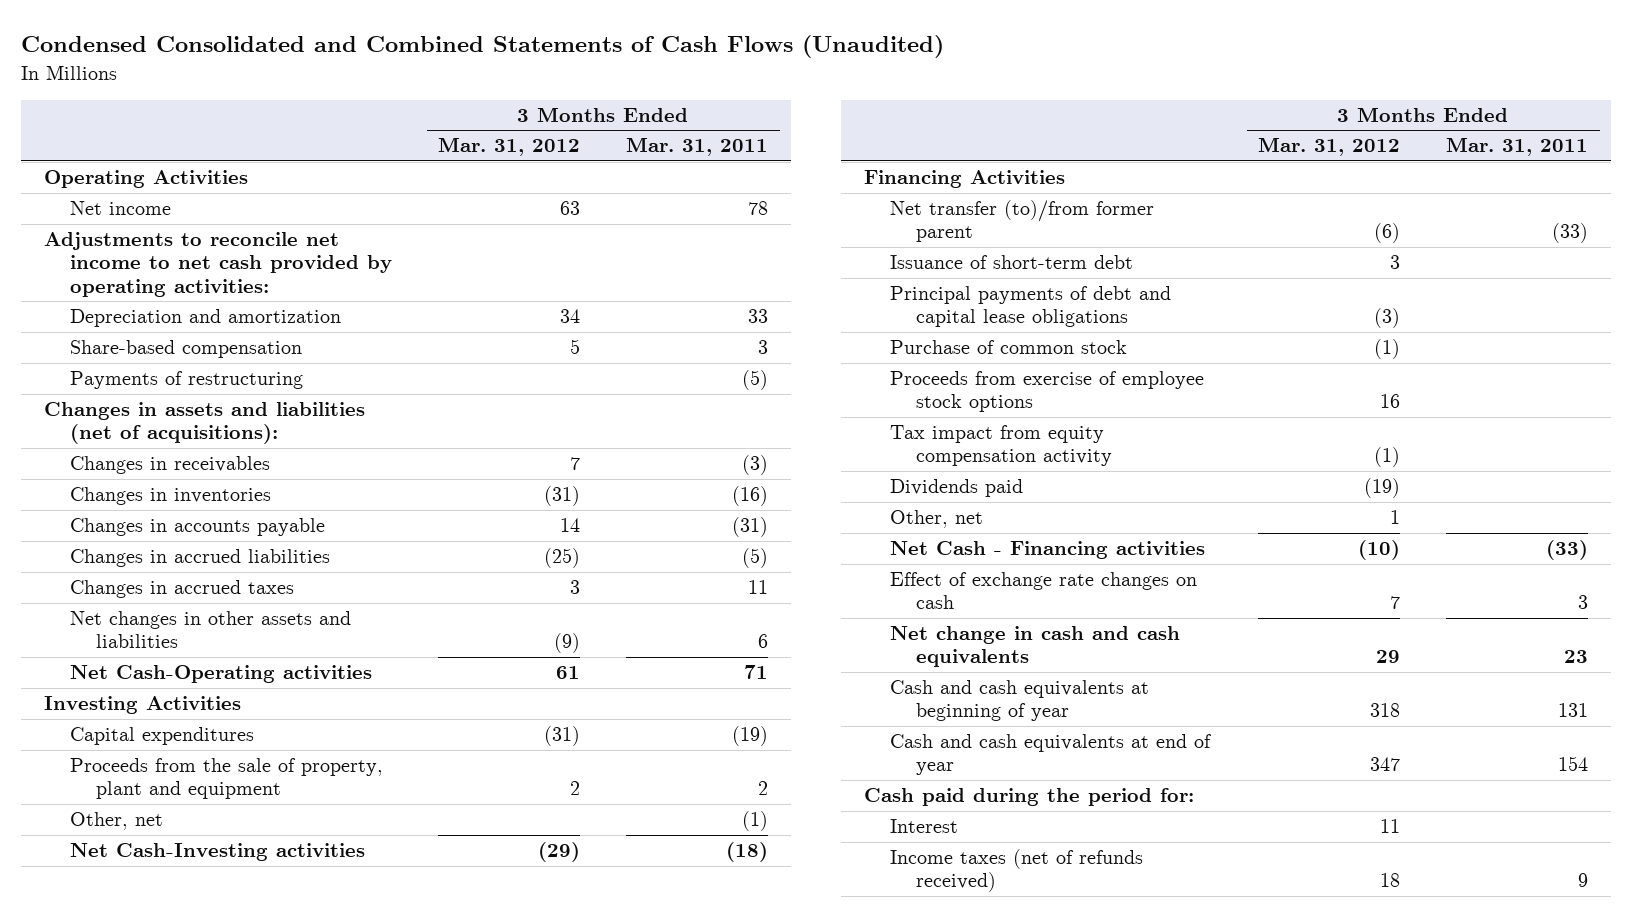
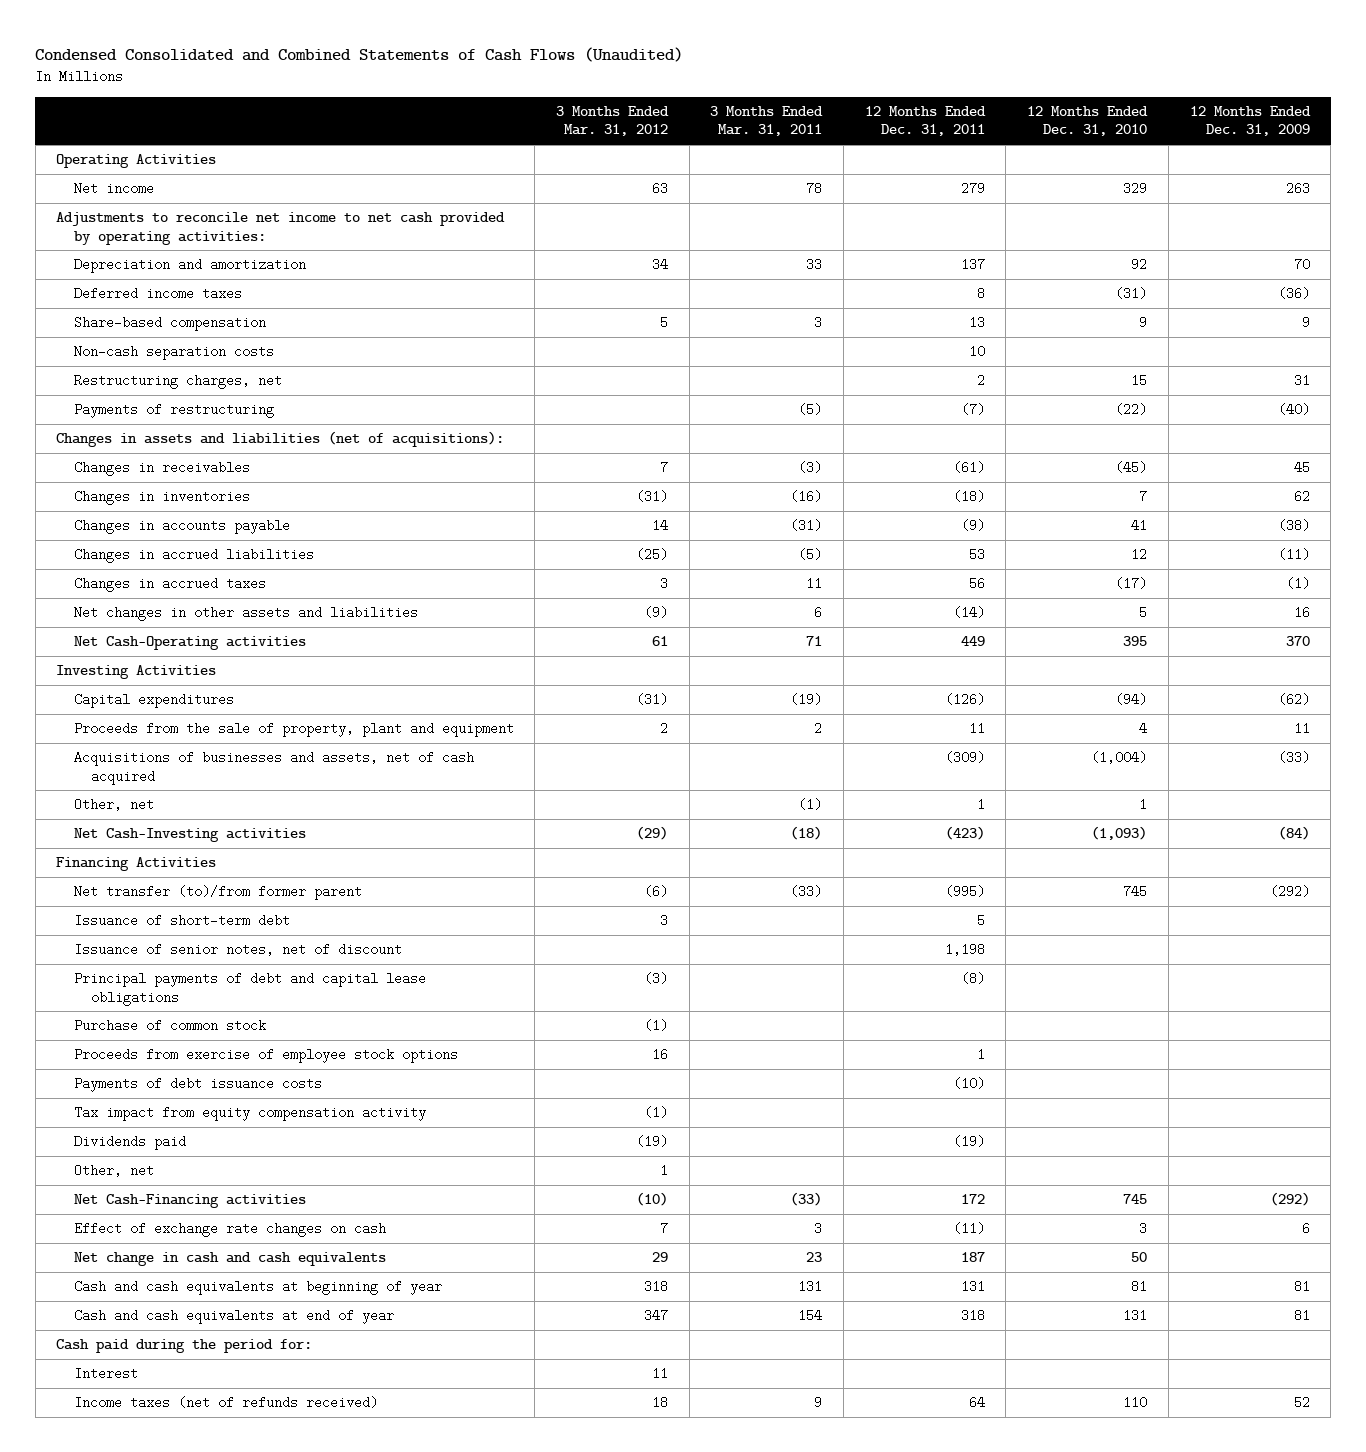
- | 3 Months Ended Mar. 31, 2012 | 3 Months Ended Mar. 31, 2011
+ | 3 Months Ended Mar. 31, 2012 | 3 Months Ended Mar. 31, 2011 | 12 Months Ended Dec. 31, 2011 | 12 Months Ended Dec. 31, 2010 | 12 Months Ended Dec. 31, 2009
+ Deferred income taxes | | | 8 | (31) | (36)
+ Non-cash separation costs | | | 10 | |
+ Restructuring charges, net | | | 2 | 15 | 31
+ Acquisitions of businesses and assets, net of cash acquired | | | (309) | (1,004) | (33)
+ Issuance of senior notes, net of discount | | | 1,198 | |
+ Payments of debt issuance costs | | | (10) | |
- Net Cash - Financing activities | (10) | (33)
+ Net Cash-Financing activities | (10) | (33) | 172 | 745 | (292)

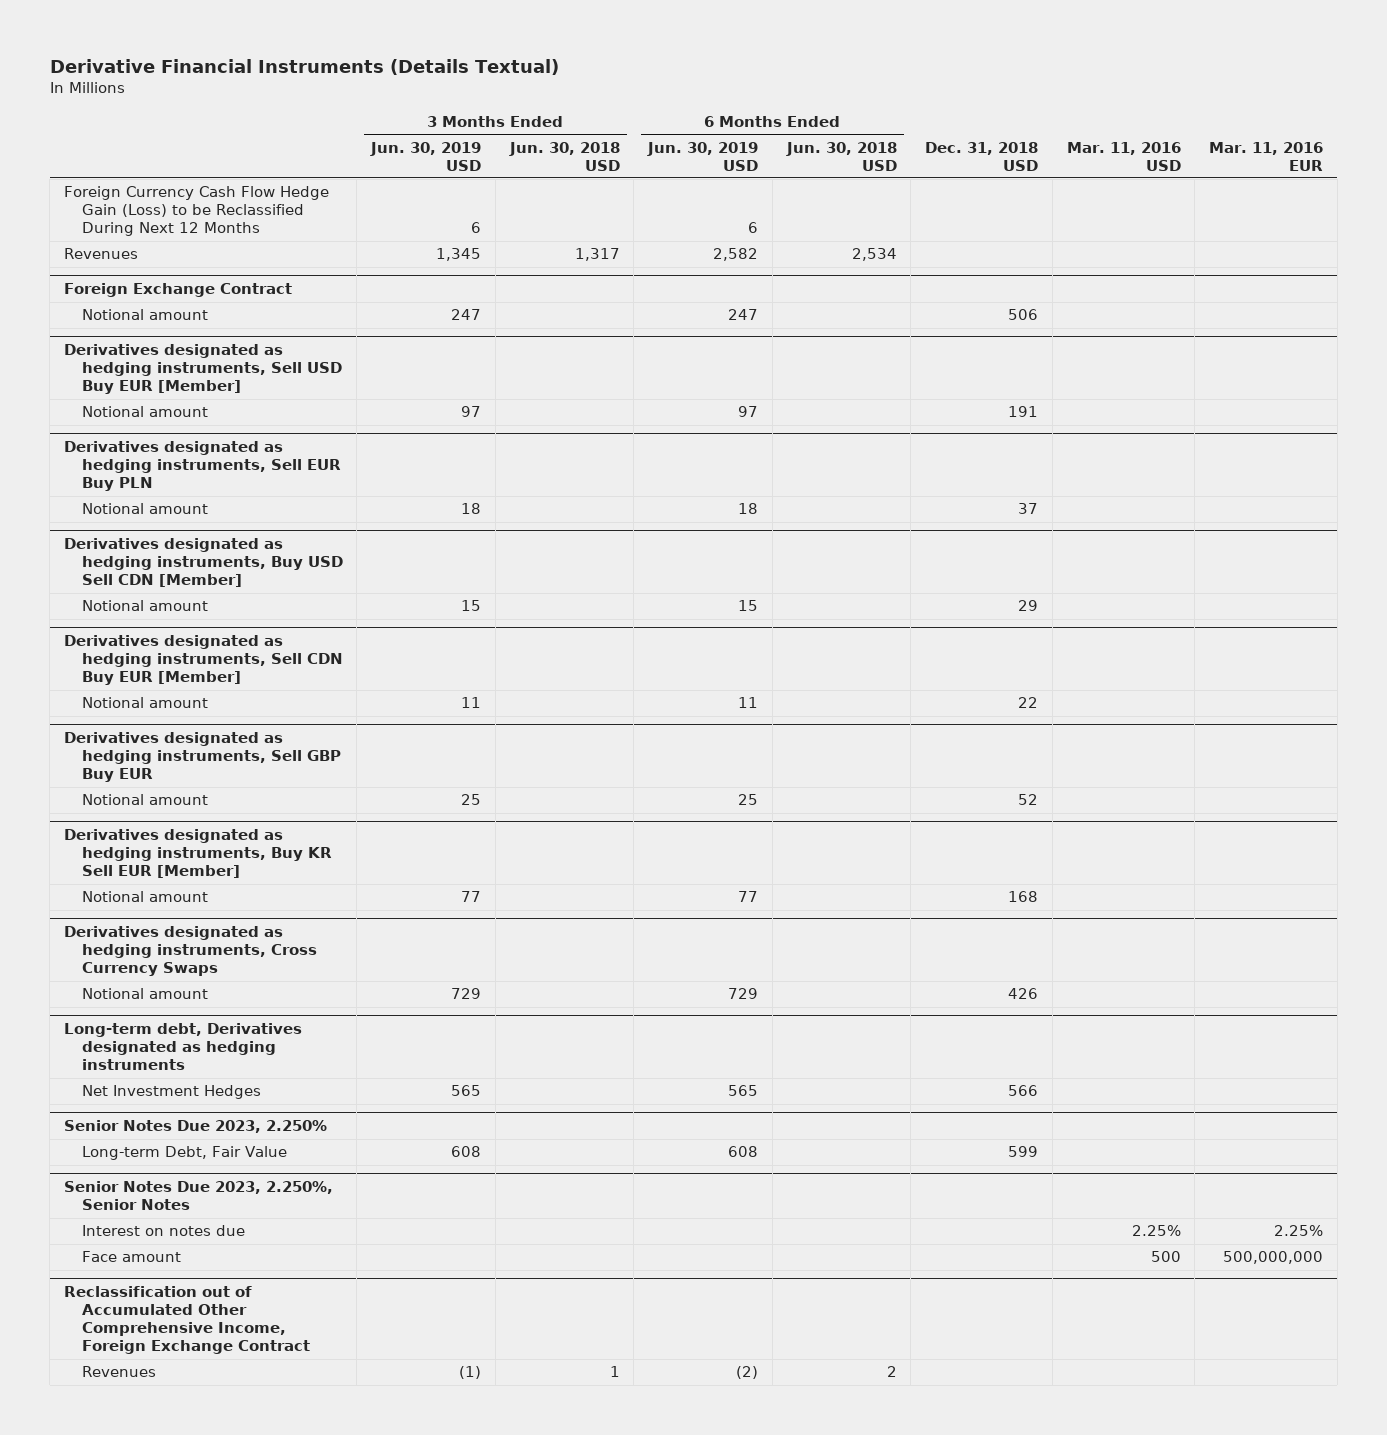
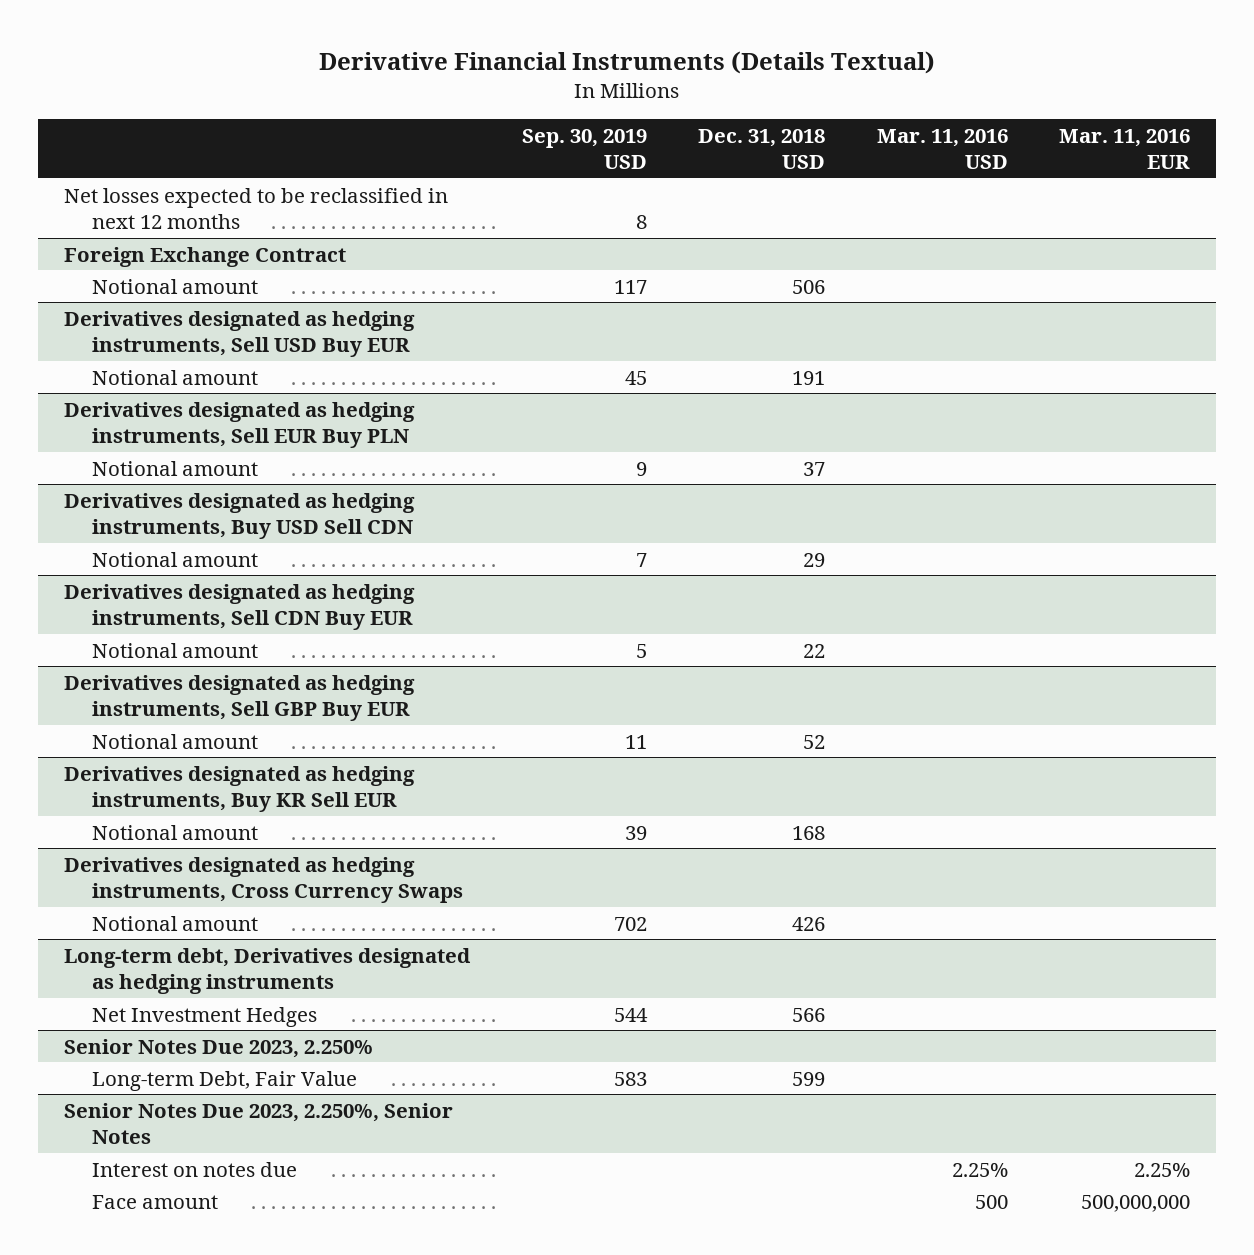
- | 3 Months Ended Jun. 30, 2019 USD | 3 Months Ended Jun. 30, 2018 USD | 6 Months Ended Jun. 30, 2019 USD | 6 Months Ended Jun. 30, 2018 USD | Dec. 31, 2018 USD | Mar. 11, 2016 USD | Mar. 11, 2016 EUR
+ | Sep. 30, 2019 USD | Dec. 31, 2018 USD | Mar. 11, 2016 USD | Mar. 11, 2016 EUR
- Foreign Currency Cash Flow Hedge Gain (Loss) to be Reclassified During Next 12 Months | 6 | | 6 | | | |
- Revenues | 1,345 | 1,317 | 2,582 | 2,534 | | |
+ Net losses expected to be reclassified in next 12 months | 8 | | |
- Derivatives designated as hedging instruments, Sell USD Buy EUR [Member]
+ Derivatives designated as hedging instruments, Sell USD Buy EUR
- Derivatives designated as hedging instruments, Buy USD Sell CDN [Member]
+ Derivatives designated as hedging instruments, Buy USD Sell CDN
- Derivatives designated as hedging instruments, Sell CDN Buy EUR [Member]
+ Derivatives designated as hedging instruments, Sell CDN Buy EUR
- Derivatives designated as hedging instruments, Buy KR Sell EUR [Member]
+ Derivatives designated as hedging instruments, Buy KR Sell EUR
- Reclassification out of Accumulated Other Comprehensive Income, Foreign Exchange Contract
- Revenues | (1) | 1 | (2) | 2 | | |

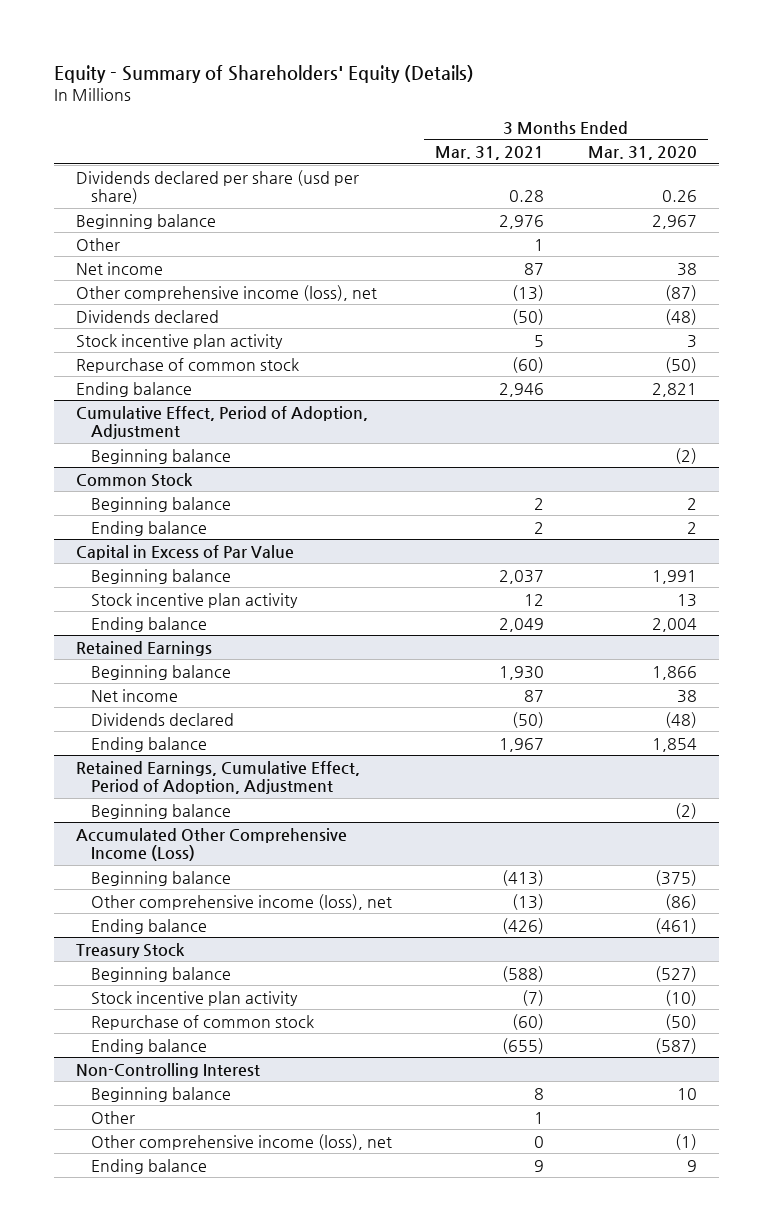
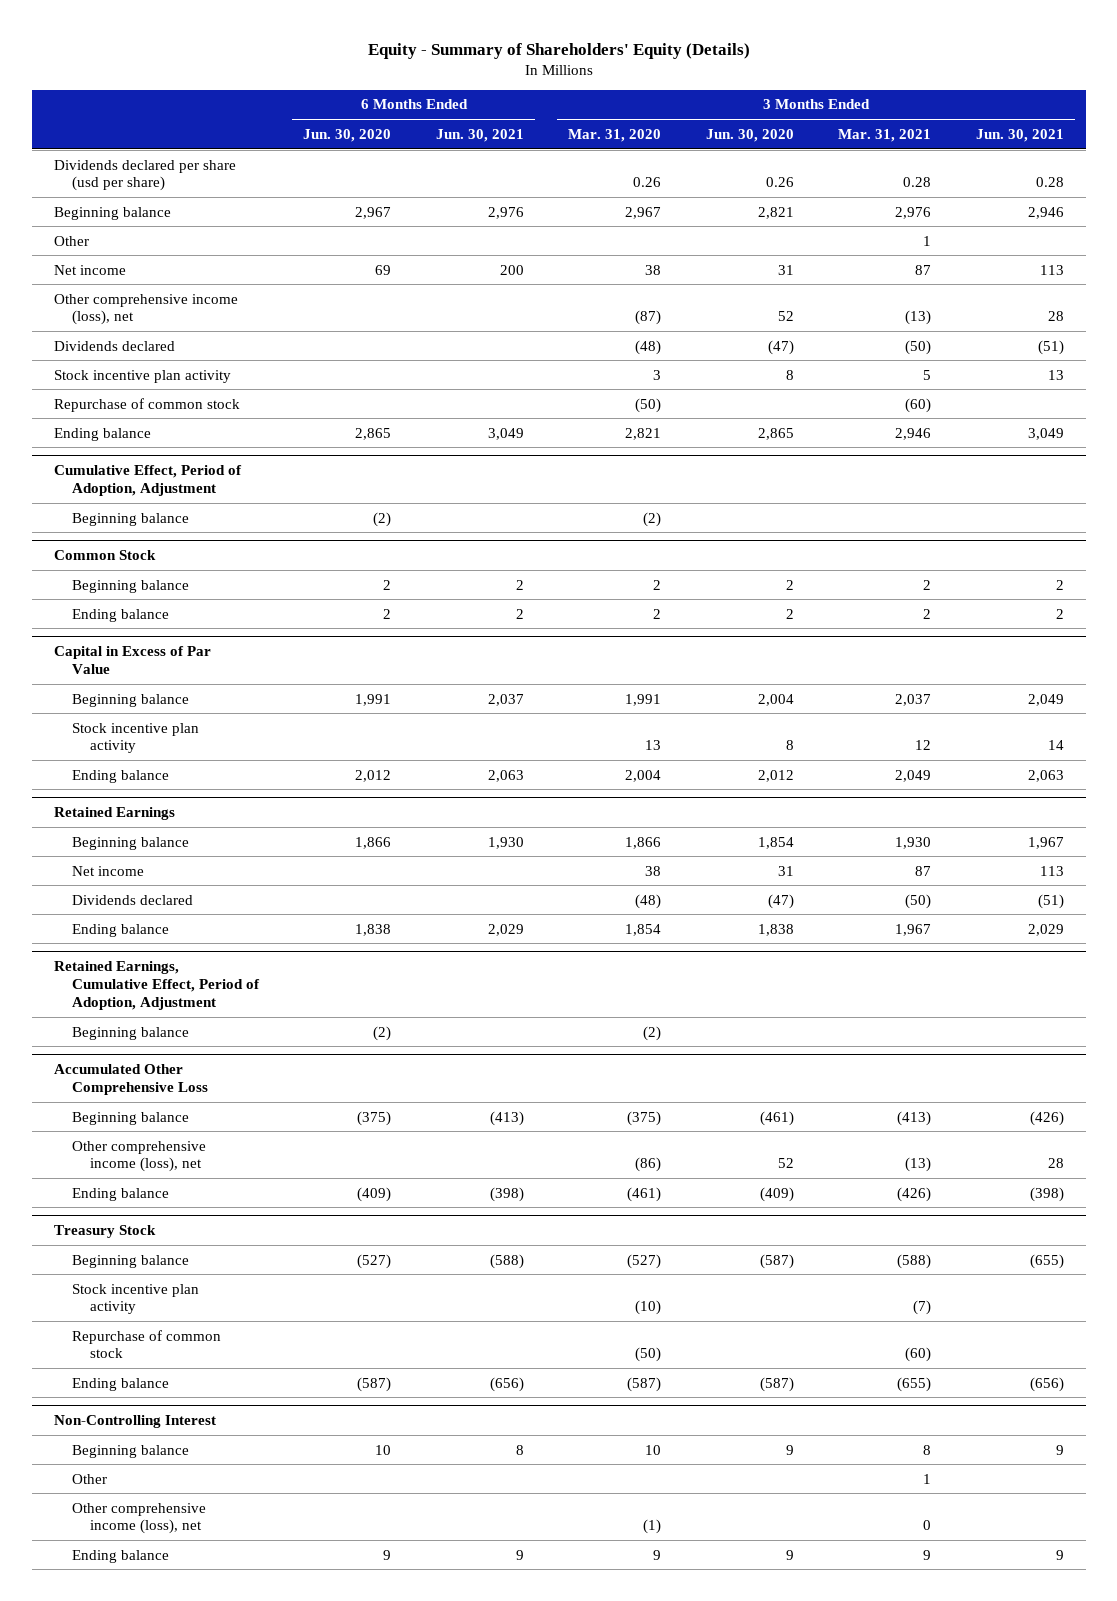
- | 3 Months Ended Mar. 31, 2021 | 3 Months Ended Mar. 31, 2020
+ | 6 Months Ended Jun. 30, 2020 | 6 Months Ended Jun. 30, 2021 | 3 Months Ended Mar. 31, 2020 | 3 Months Ended Jun. 30, 2020 | 3 Months Ended Mar. 31, 2021 | 3 Months Ended Jun. 30, 2021
- Accumulated Other Comprehensive Income (Loss)
+ Accumulated Other Comprehensive Loss

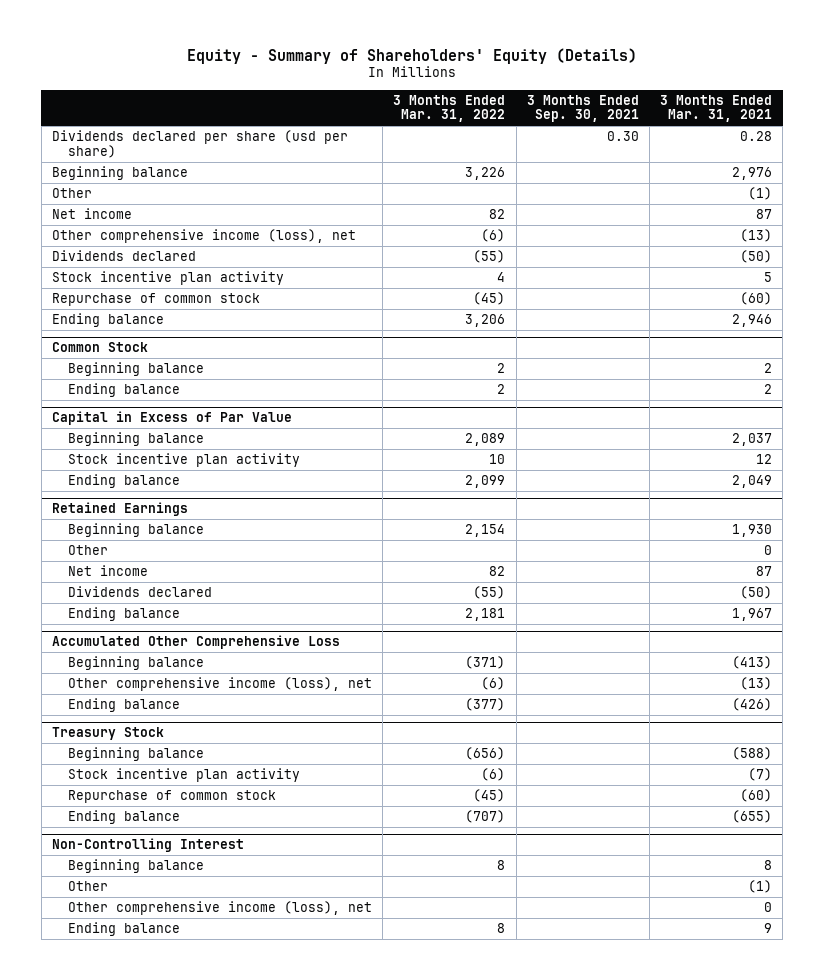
- | 6 Months Ended Jun. 30, 2020 | 6 Months Ended Jun. 30, 2021 | 3 Months Ended Mar. 31, 2020 | 3 Months Ended Jun. 30, 2020 | 3 Months Ended Mar. 31, 2021 | 3 Months Ended Jun. 30, 2021
+ | 3 Months Ended Mar. 31, 2022 | 3 Months Ended Sep. 30, 2021 | 3 Months Ended Mar. 31, 2021
- Other | | | | | 1 |
+ Other | | | (1)
- Cumulative Effect, Period of Adoption, Adjustment
- Beginning balance | (2) | | (2) | | |
@ Retained Earnings
+ Other | | | 0
- Retained Earnings, Cumulative Effect, Period of Adoption, Adjustment
- Beginning balance | (2) | | (2) | | |
@ Non-Controlling Interest
- Other | | | | | 1 |
+ Other | | | (1)

